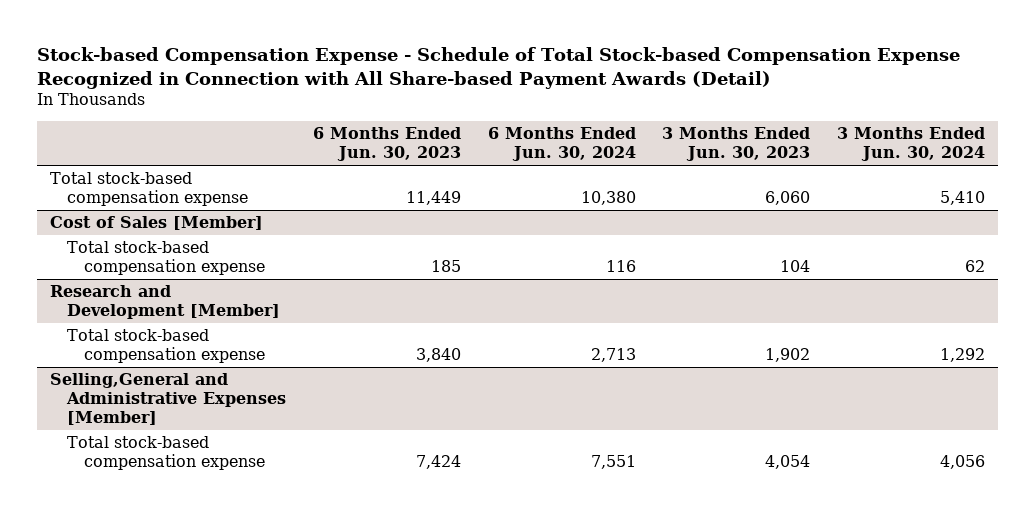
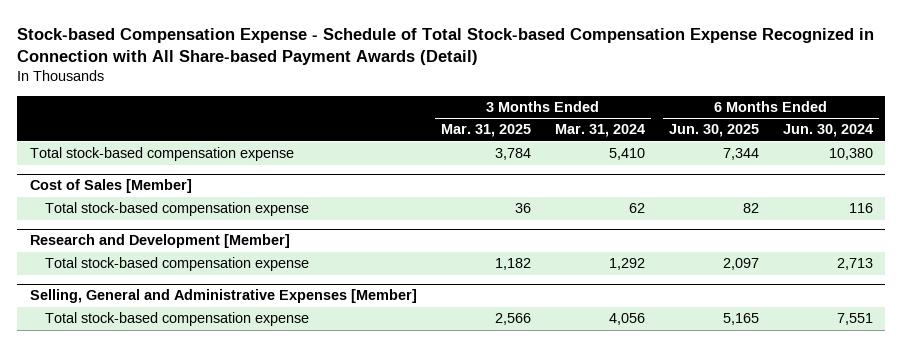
- | 6 Months Ended Jun. 30, 2023 | 6 Months Ended Jun. 30, 2024 | 3 Months Ended Jun. 30, 2023 | 3 Months Ended Jun. 30, 2024
+ | 3 Months Ended Mar. 31, 2025 | 3 Months Ended Mar. 31, 2024 | 6 Months Ended Jun. 30, 2025 | 6 Months Ended Jun. 30, 2024
- Selling,General and Administrative Expenses [Member]
+ Selling, General and Administrative Expenses [Member]

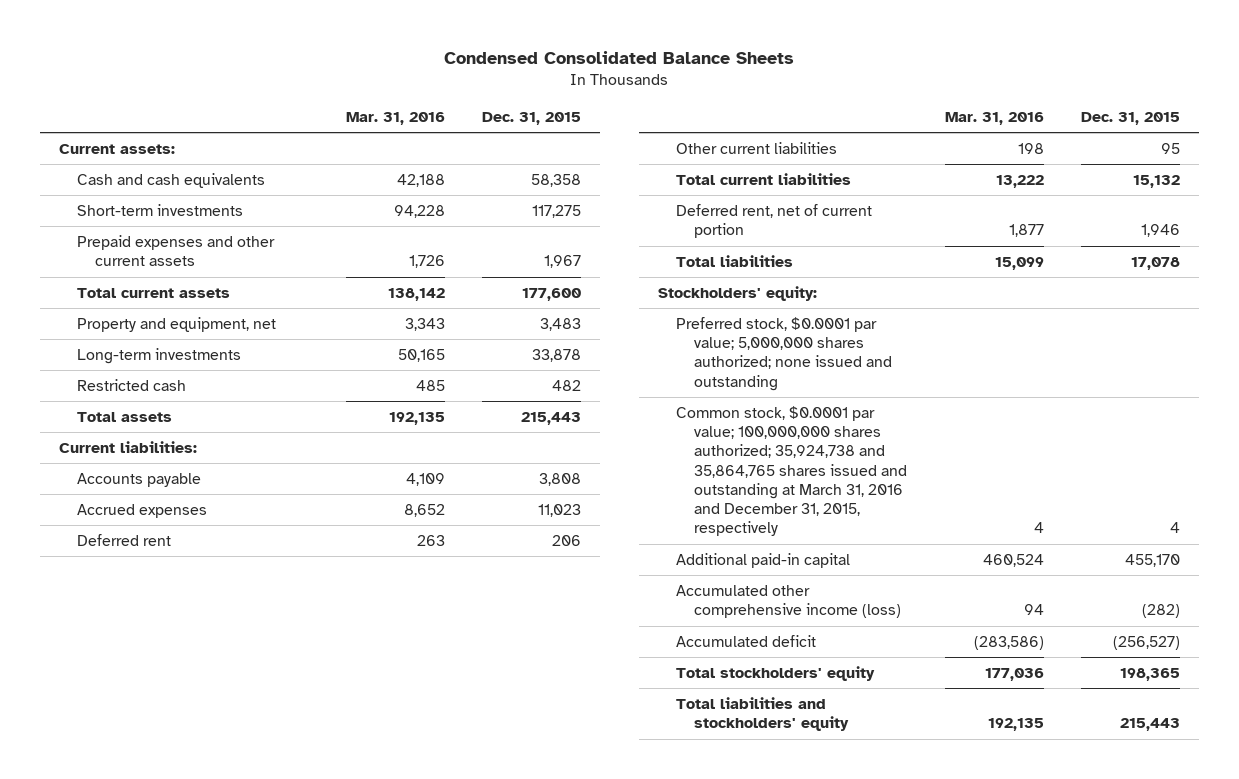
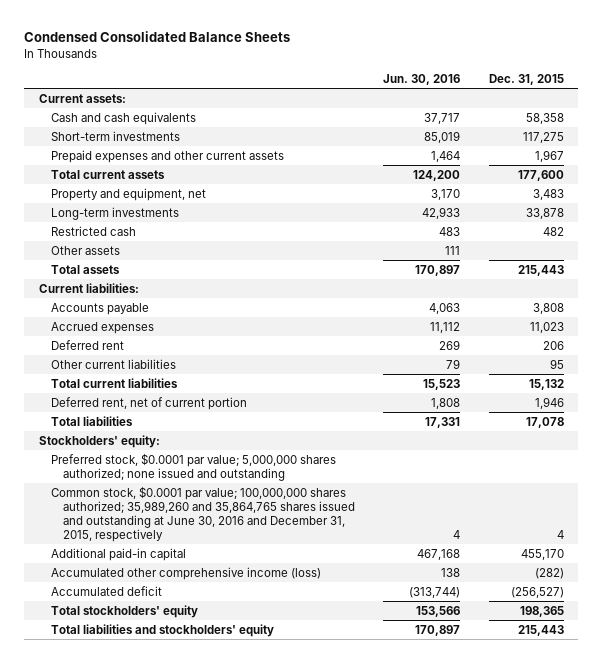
- | Mar. 31, 2016 | Dec. 31, 2015
+ | Jun. 30, 2016 | Dec. 31, 2015
+ Other assets | 111 |
- Common stock, $0.0001 par value; 100,000,000 shares authorized; 35,924,738 and 35,864,765 shares issued and outstanding at March 31, 2016 and December 31, 2015, respectively | 4 | 4
+ Common stock, $0.0001 par value; 100,000,000 shares authorized; 35,989,260 and 35,864,765 shares issued and outstanding at June 30, 2016 and December 31, 2015, respectively | 4 | 4

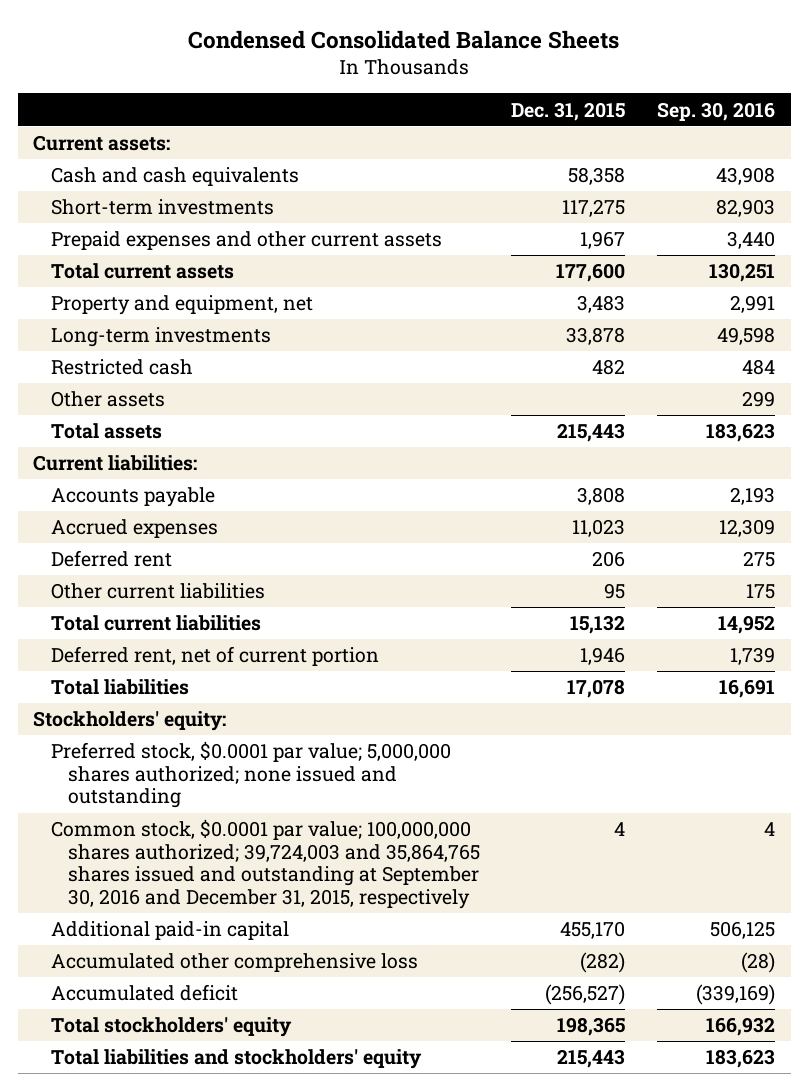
- | Jun. 30, 2016 | Dec. 31, 2015
+ | Dec. 31, 2015 | Sep. 30, 2016
- Common stock, $0.0001 par value; 100,000,000 shares authorized; 35,989,260 and 35,864,765 shares issued and outstanding at June 30, 2016 and December 31, 2015, respectively | 4 | 4
+ Common stock, $0.0001 par value; 100,000,000 shares authorized; 39,724,003 and 35,864,765 shares issued and outstanding at September 30, 2016 and December 31, 2015, respectively | 4 | 4
- Accumulated other comprehensive income (loss) | 138 | (282)
+ Accumulated other comprehensive loss | (282) | (28)

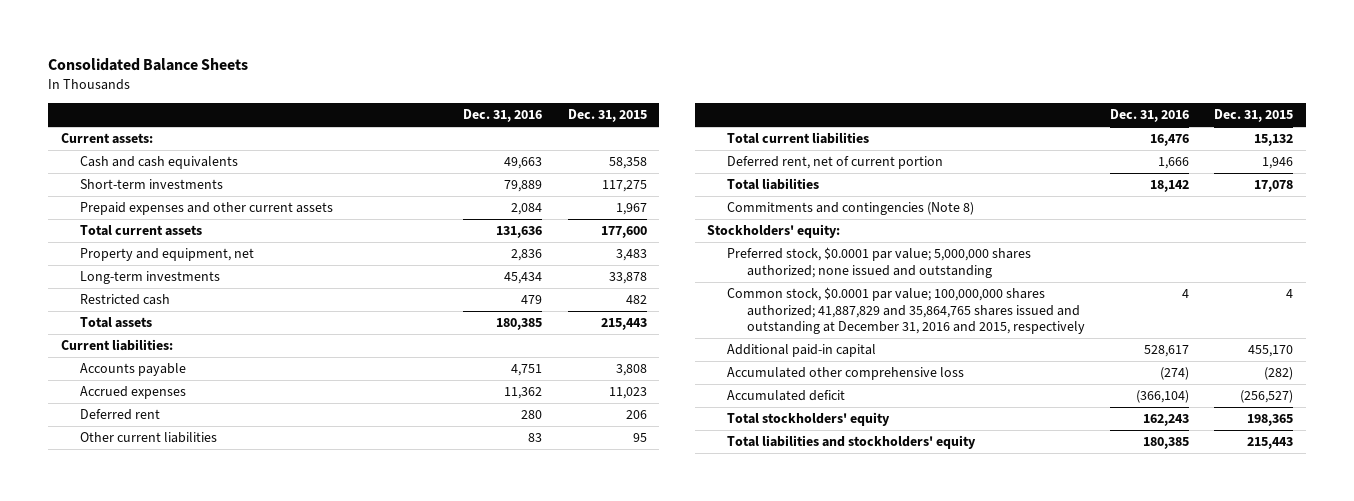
- Condensed Consolidated Balance Sheets
+ Consolidated Balance Sheets
- | Dec. 31, 2015 | Sep. 30, 2016
+ | Dec. 31, 2016 | Dec. 31, 2015
- Other assets | | 299
+ Commitments and contingencies (Note 8)
- Common stock, $0.0001 par value; 100,000,000 shares authorized; 39,724,003 and 35,864,765 shares issued and outstanding at September 30, 2016 and December 31, 2015, respectively | 4 | 4
+ Common stock, $0.0001 par value; 100,000,000 shares authorized; 41,887,829 and 35,864,765 shares issued and outstanding at December 31, 2016 and 2015, respectively | 4 | 4

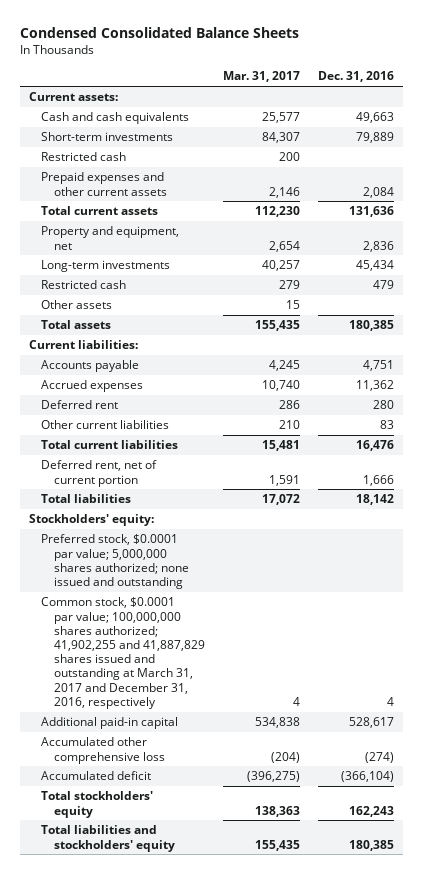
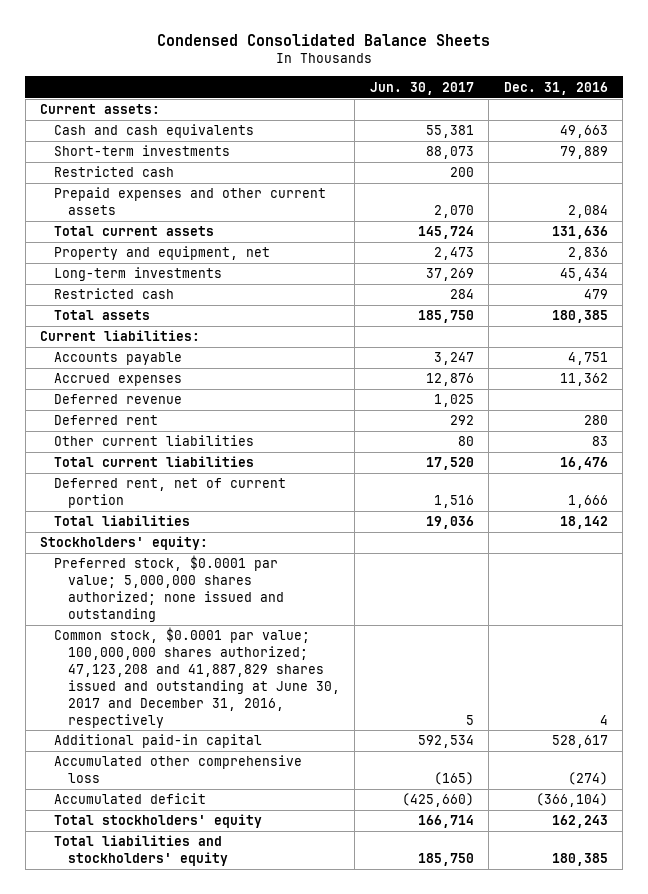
- | Mar. 31, 2017 | Dec. 31, 2016
+ | Jun. 30, 2017 | Dec. 31, 2016
- Other assets | 15 |
+ Deferred revenue | 1,025 |
- Common stock, $0.0001 par value; 100,000,000 shares authorized; 41,902,255 and 41,887,829 shares issued and outstanding at March 31, 2017 and December 31, 2016, respectively | 4 | 4
+ Common stock, $0.0001 par value; 100,000,000 shares authorized; 47,123,208 and 41,887,829 shares issued and outstanding at June 30, 2017 and December 31, 2016, respectively | 5 | 4

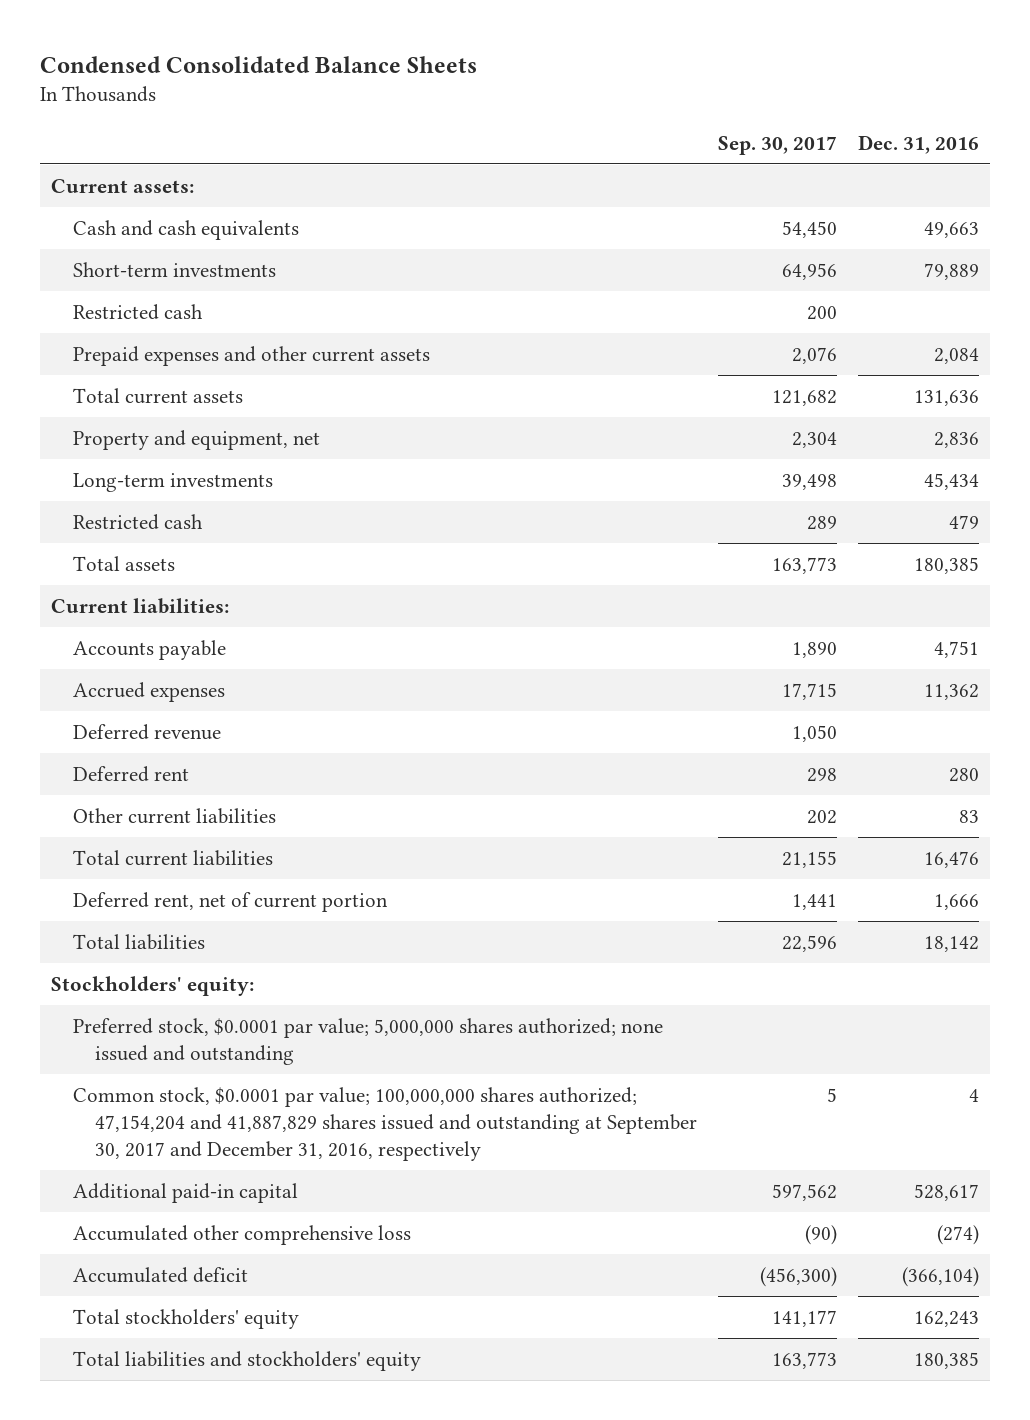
- | Jun. 30, 2017 | Dec. 31, 2016
+ | Sep. 30, 2017 | Dec. 31, 2016
- Common stock, $0.0001 par value; 100,000,000 shares authorized; 47,123,208 and 41,887,829 shares issued and outstanding at June 30, 2017 and December 31, 2016, respectively | 5 | 4
+ Common stock, $0.0001 par value; 100,000,000 shares authorized; 47,154,204 and 41,887,829 shares issued and outstanding at September 30, 2017 and December 31, 2016, respectively | 5 | 4

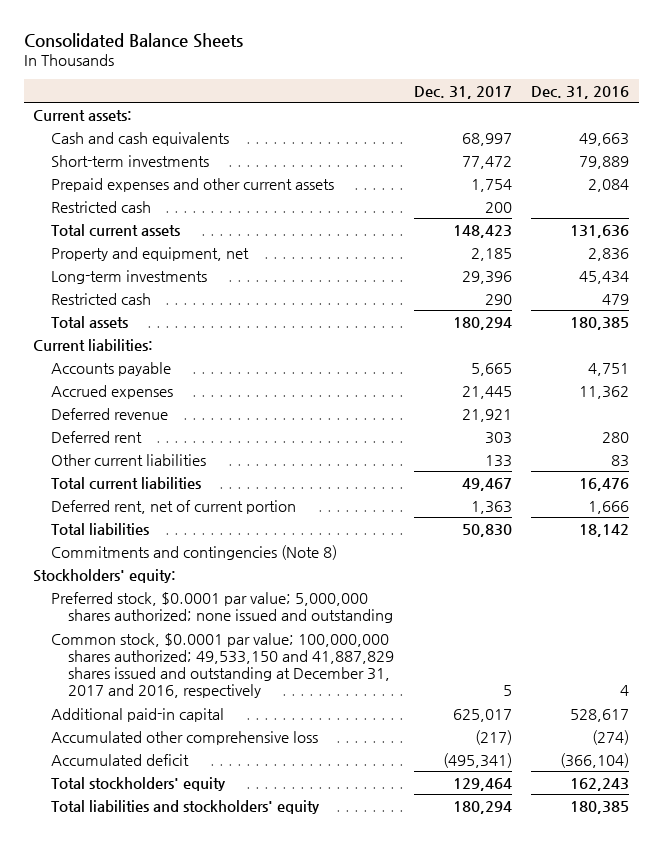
- Condensed Consolidated Balance Sheets
+ Consolidated Balance Sheets
- | Sep. 30, 2017 | Dec. 31, 2016
+ | Dec. 31, 2017 | Dec. 31, 2016
moved down: Restricted cash | 200 |
+ Commitments and contingencies (Note 8)
- Common stock, $0.0001 par value; 100,000,000 shares authorized; 47,154,204 and 41,887,829 shares issued and outstanding at September 30, 2017 and December 31, 2016, respectively | 5 | 4
+ Common stock, $0.0001 par value; 100,000,000 shares authorized; 49,533,150 and 41,887,829 shares issued and outstanding at December 31, 2017 and 2016, respectively | 5 | 4

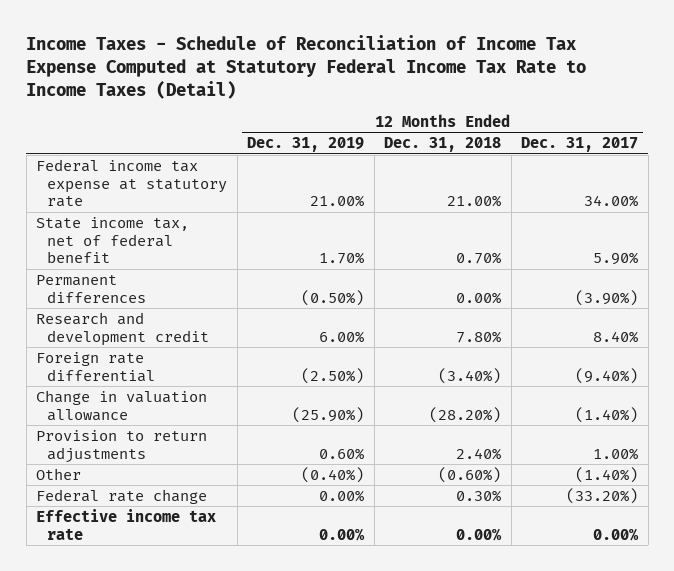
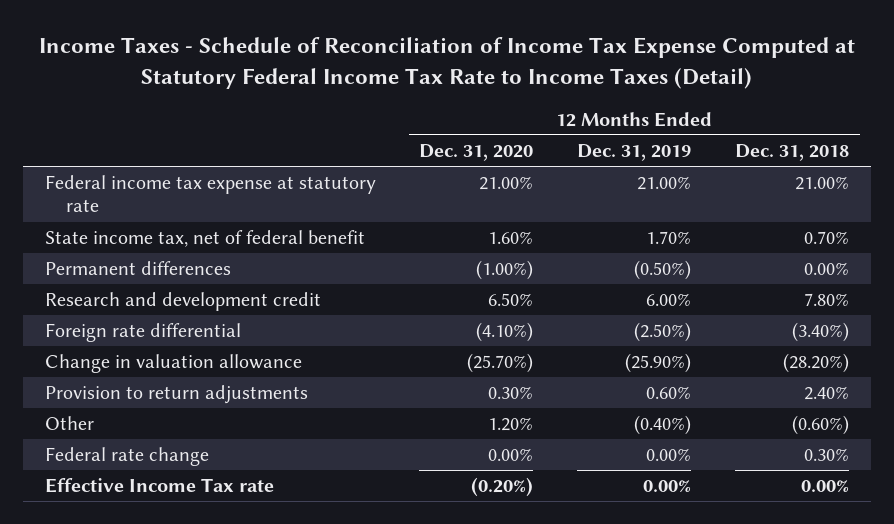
- | 12 Months Ended Dec. 31, 2019 | 12 Months Ended Dec. 31, 2018 | 12 Months Ended Dec. 31, 2017
+ | 12 Months Ended Dec. 31, 2020 | 12 Months Ended Dec. 31, 2019 | 12 Months Ended Dec. 31, 2018
- Effective income tax rate | 0.00% | 0.00% | 0.00%
+ Effective Income Tax rate | (0.20%) | 0.00% | 0.00%

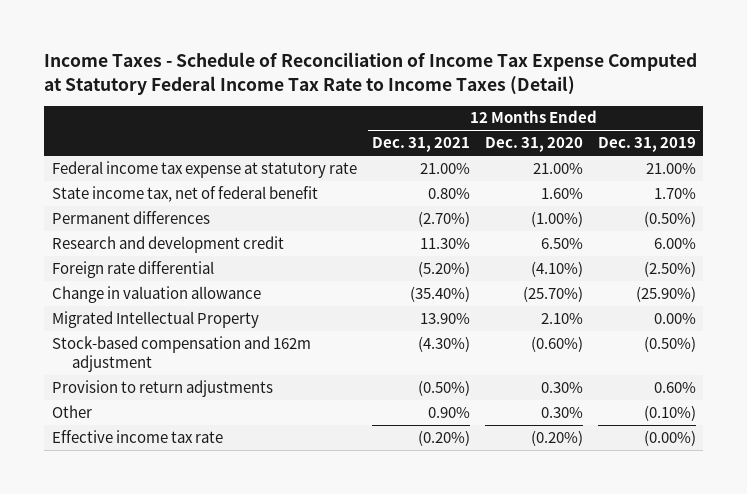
- | 12 Months Ended Dec. 31, 2020 | 12 Months Ended Dec. 31, 2019 | 12 Months Ended Dec. 31, 2018
+ | 12 Months Ended Dec. 31, 2021 | 12 Months Ended Dec. 31, 2020 | 12 Months Ended Dec. 31, 2019
+ Migrated Intellectual Property | 13.90% | 2.10% | 0.00%
+ Stock-based compensation and 162m adjustment | (4.30%) | (0.60%) | (0.50%)
- Other | 1.20% | (0.40%) | (0.60%)
- Federal rate change | 0.00% | 0.00% | 0.30%
- Effective Income Tax rate | (0.20%) | 0.00% | 0.00%
+ Other | 0.90% | 0.30% | (0.10%)
+ Effective income tax rate | (0.20%) | (0.20%) | (0.00%)

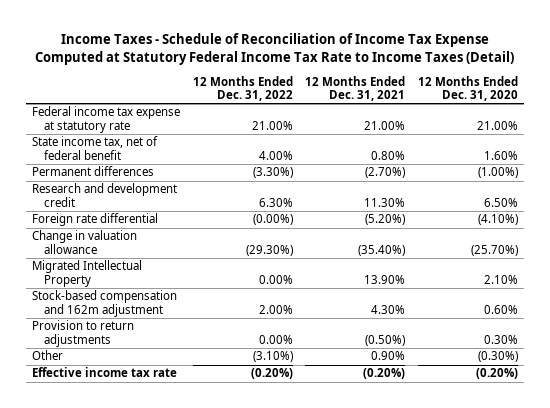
- | 12 Months Ended Dec. 31, 2021 | 12 Months Ended Dec. 31, 2020 | 12 Months Ended Dec. 31, 2019
+ | 12 Months Ended Dec. 31, 2022 | 12 Months Ended Dec. 31, 2021 | 12 Months Ended Dec. 31, 2020
- Stock-based compensation and 162m adjustment | (4.30%) | (0.60%) | (0.50%)
+ Stock-based compensation and 162m adjustment | 2.00% | 4.30% | 0.60%
- Other | 0.90% | 0.30% | (0.10%)
+ Other | (3.10%) | 0.90% | (0.30%)

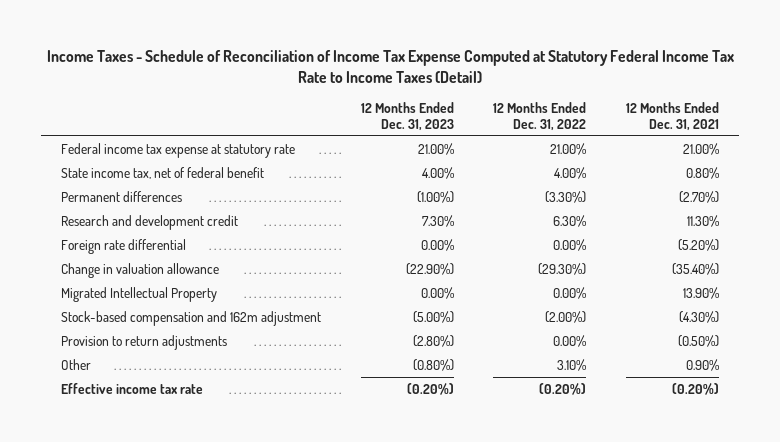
- | 12 Months Ended Dec. 31, 2022 | 12 Months Ended Dec. 31, 2021 | 12 Months Ended Dec. 31, 2020
+ | 12 Months Ended Dec. 31, 2023 | 12 Months Ended Dec. 31, 2022 | 12 Months Ended Dec. 31, 2021
- Foreign rate differential | (0.00%) | (5.20%) | (4.10%)
+ Foreign rate differential | 0.00% | 0.00% | (5.20%)
- Stock-based compensation and 162m adjustment | 2.00% | 4.30% | 0.60%
+ Stock-based compensation and 162m adjustment | (5.00%) | (2.00%) | (4.30%)
- Other | (3.10%) | 0.90% | (0.30%)
+ Other | (0.80%) | 3.10% | 0.90%

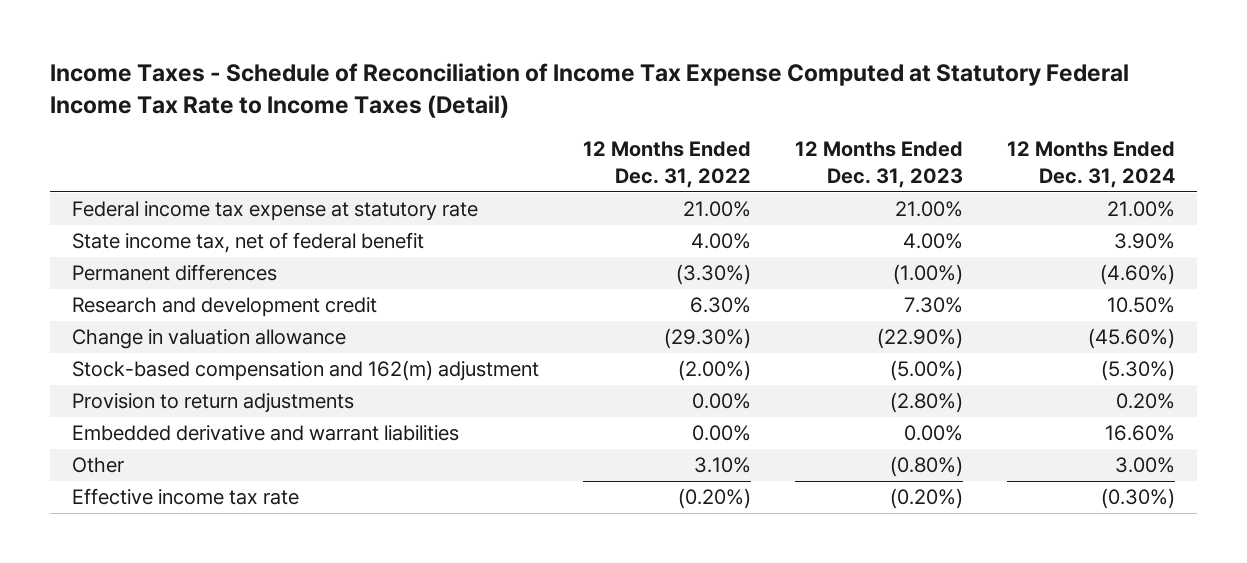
- | 12 Months Ended Dec. 31, 2023 | 12 Months Ended Dec. 31, 2022 | 12 Months Ended Dec. 31, 2021
+ | 12 Months Ended Dec. 31, 2022 | 12 Months Ended Dec. 31, 2023 | 12 Months Ended Dec. 31, 2024
- Foreign rate differential | 0.00% | 0.00% | (5.20%)
- Migrated Intellectual Property | 0.00% | 0.00% | 13.90%
- Stock-based compensation and 162m adjustment | (5.00%) | (2.00%) | (4.30%)
+ Stock-based compensation and 162(m) adjustment | (2.00%) | (5.00%) | (5.30%)
+ Embedded derivative and warrant liabilities | 0.00% | 0.00% | 16.60%

